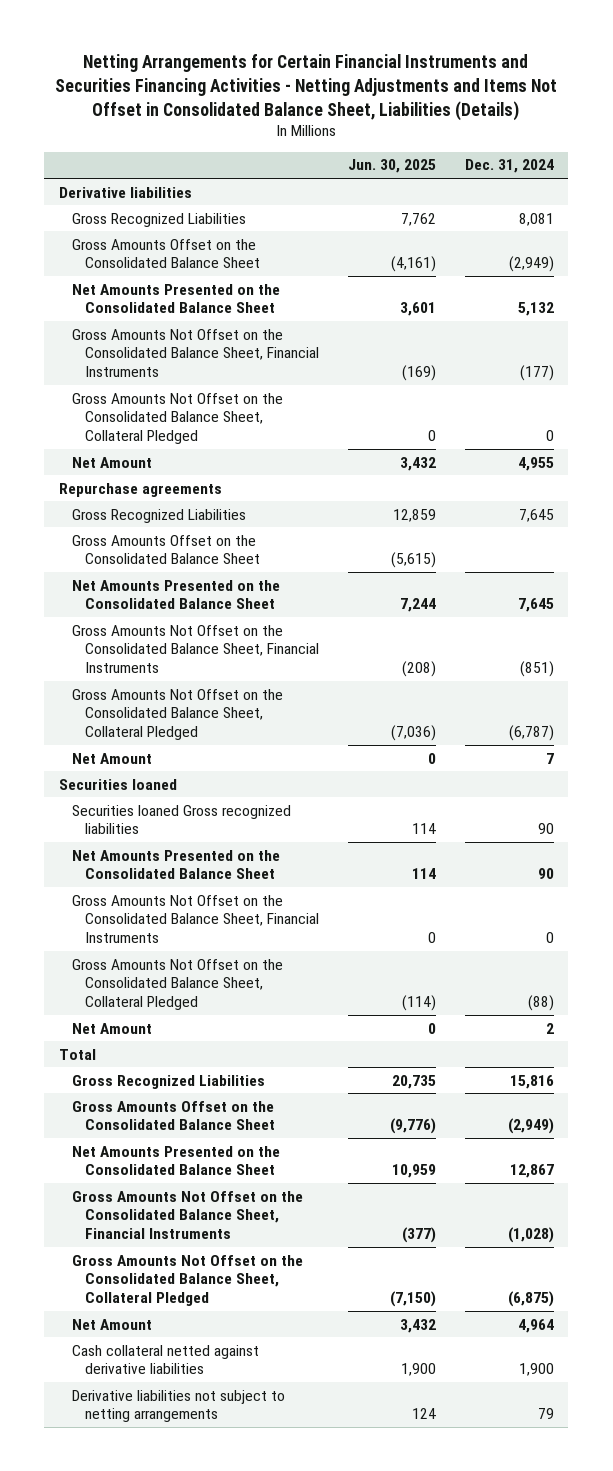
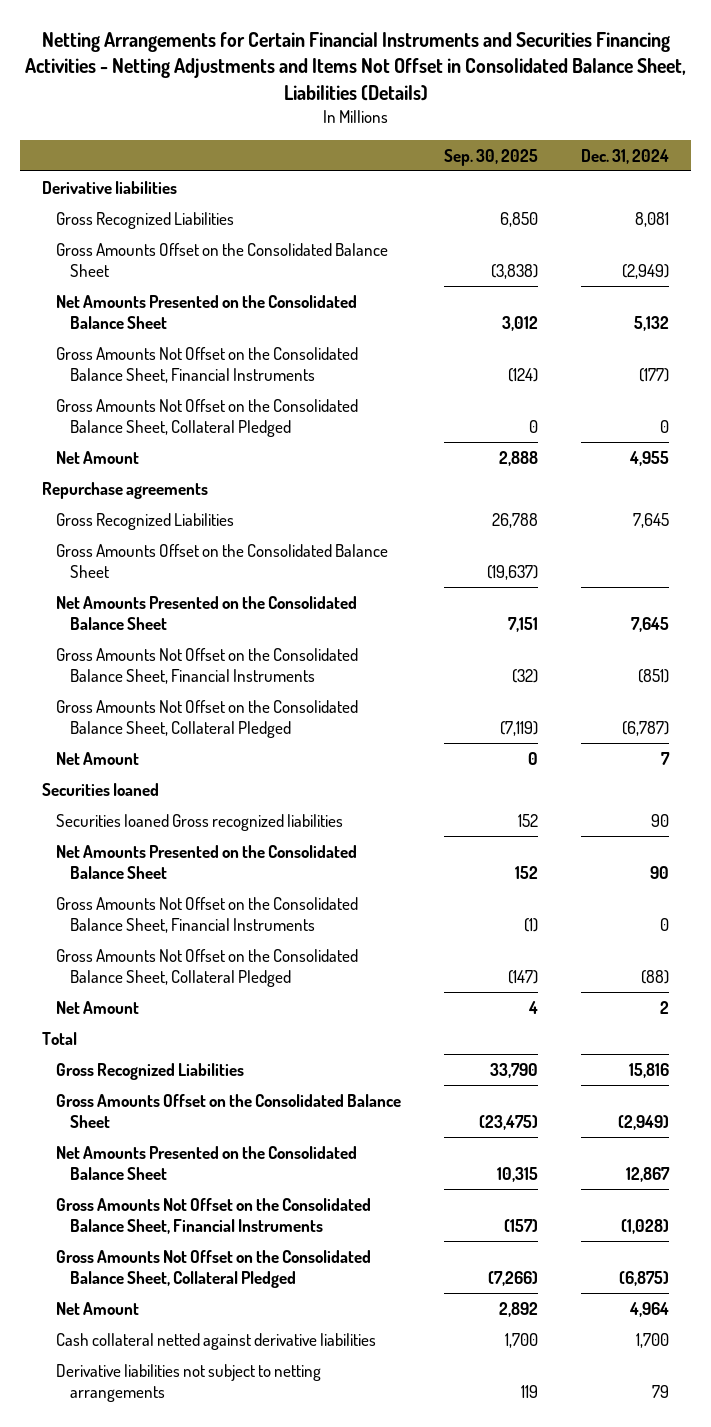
- | Jun. 30, 2025 | Dec. 31, 2024
+ | Sep. 30, 2025 | Dec. 31, 2024
- Cash collateral netted against derivative liabilities | 1,900 | 1,900
+ Cash collateral netted against derivative liabilities | 1,700 | 1,700

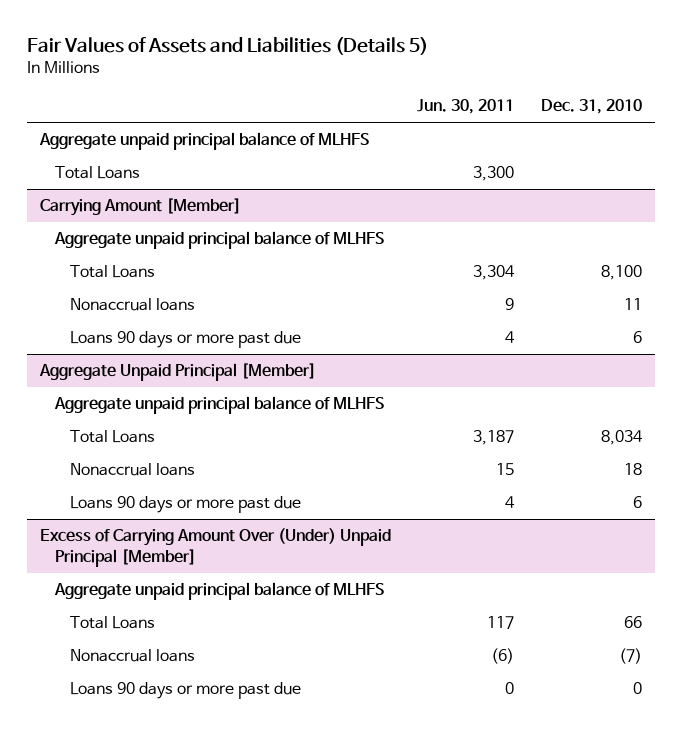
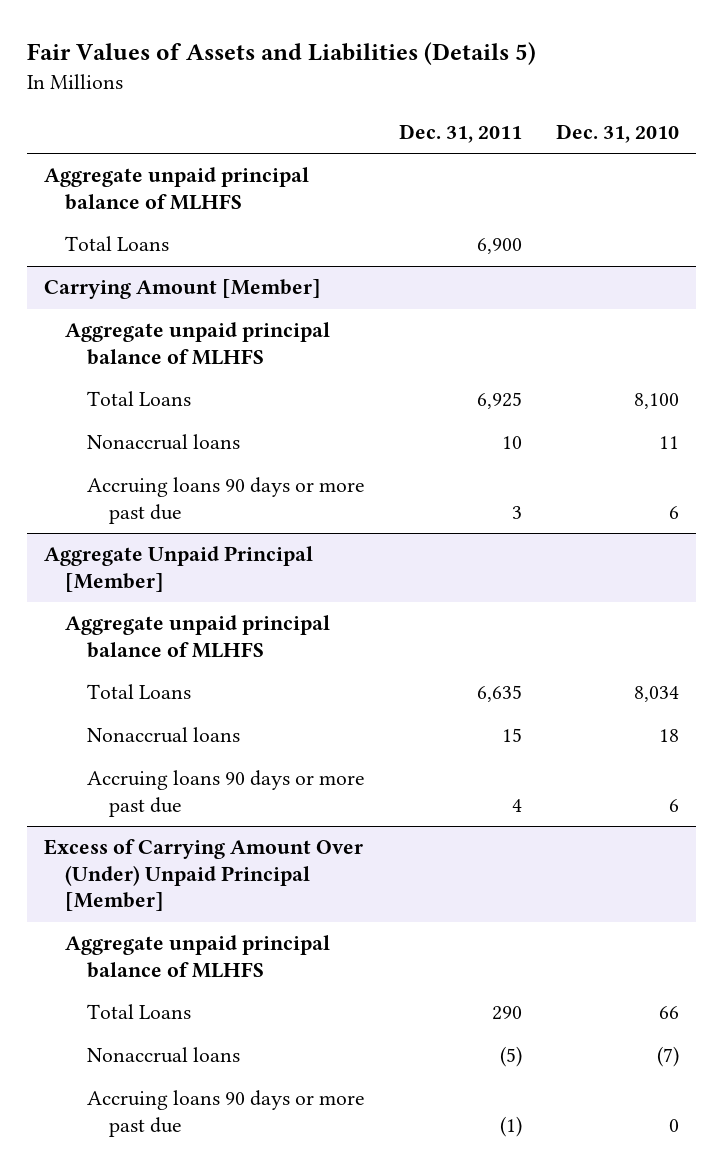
- | Jun. 30, 2011 | Dec. 31, 2010
+ | Dec. 31, 2011 | Dec. 31, 2010
@ Carrying Amount [Member]
- Loans 90 days or more past due | 4 | 6
+ Accruing loans 90 days or more past due | 3 | 6
@ Aggregate Unpaid Principal [Member]
- Loans 90 days or more past due | 4 | 6
+ Accruing loans 90 days or more past due | 4 | 6
@ Excess of Carrying Amount Over (Under) Unpaid Principal [Member]
- Loans 90 days or more past due | 0 | 0
+ Accruing loans 90 days or more past due | (1) | 0

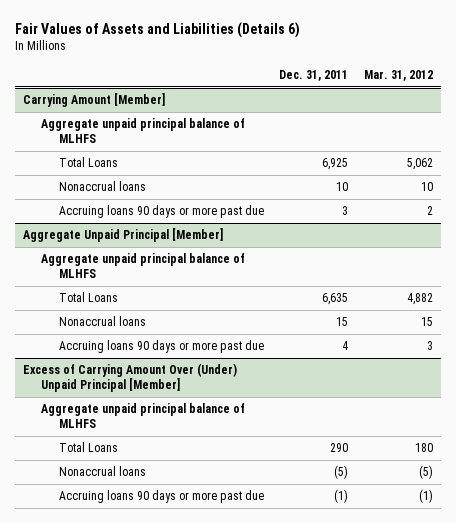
- Fair Values of Assets and Liabilities (Details 5)
+ Fair Values of Assets and Liabilities (Details 6)
- | Dec. 31, 2011 | Dec. 31, 2010
+ | Dec. 31, 2011 | Mar. 31, 2012
- Aggregate unpaid principal balance of MLHFS
- Total Loans | 6,900 |

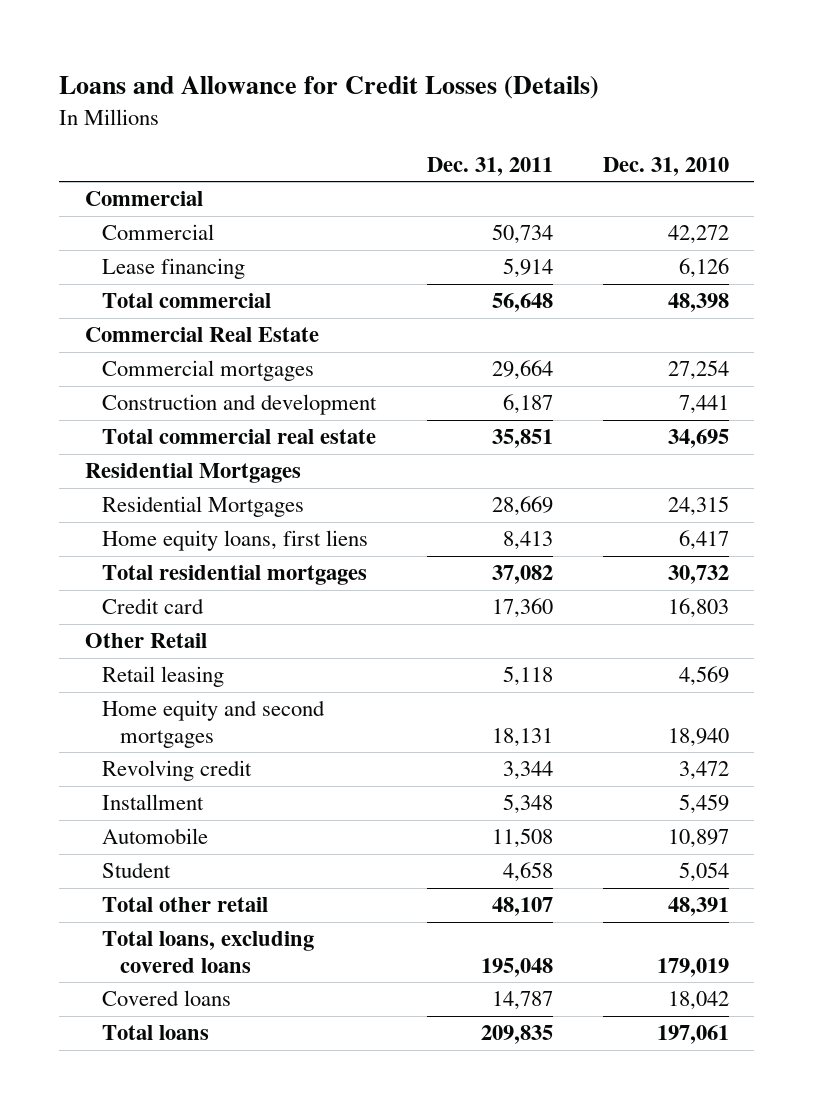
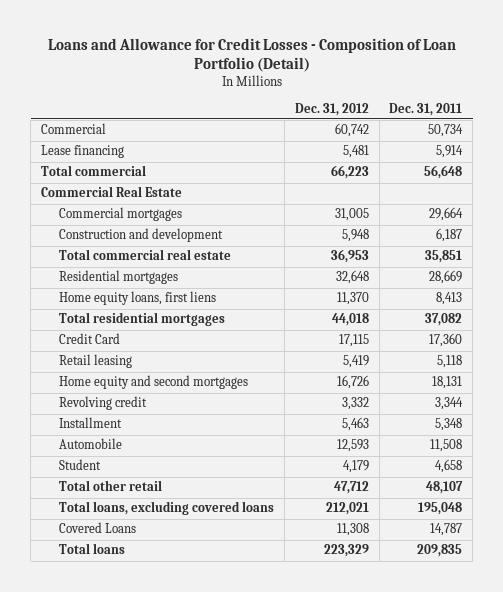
- Loans and Allowance for Credit Losses (Details)
+ Loans and Allowance for Credit Losses - Composition of Loan Portfolio (Detail)
- | Dec. 31, 2011 | Dec. 31, 2010
+ | Dec. 31, 2012 | Dec. 31, 2011
- Commercial
- Residential Mortgages
- Residential Mortgages | 28,669 | 24,315
+ Residential mortgages | 32,648 | 28,669
- Credit card | 17,360 | 16,803
- Other Retail
+ Credit Card | 17,115 | 17,360
- Covered loans | 14,787 | 18,042
+ Covered Loans | 11,308 | 14,787

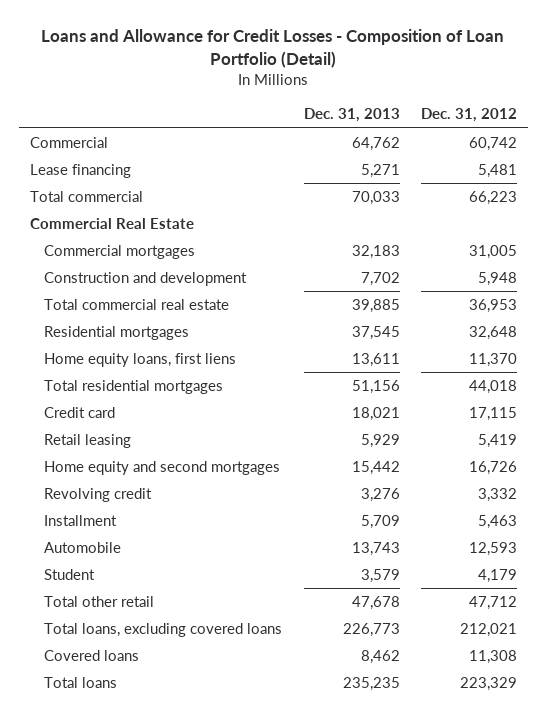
- | Dec. 31, 2012 | Dec. 31, 2011
+ | Dec. 31, 2013 | Dec. 31, 2012
- Credit Card | 17,115 | 17,360
+ Credit card | 18,021 | 17,115
- Covered Loans | 11,308 | 14,787
+ Covered loans | 8,462 | 11,308

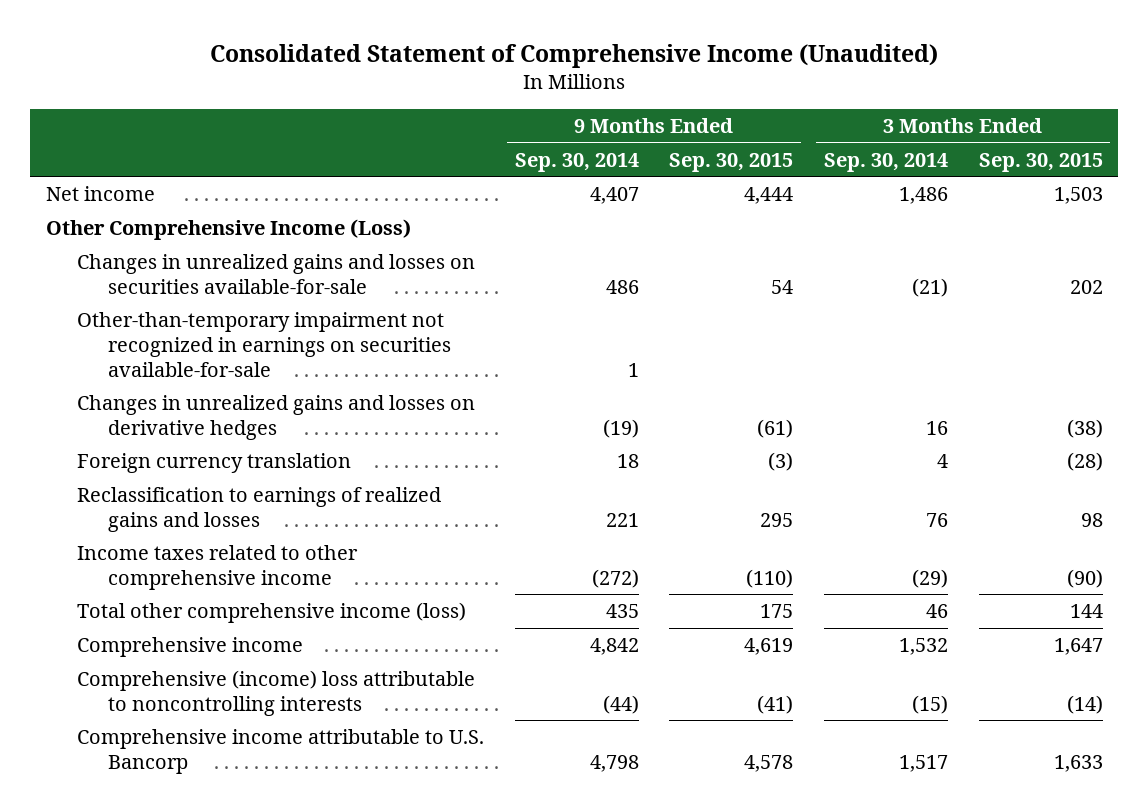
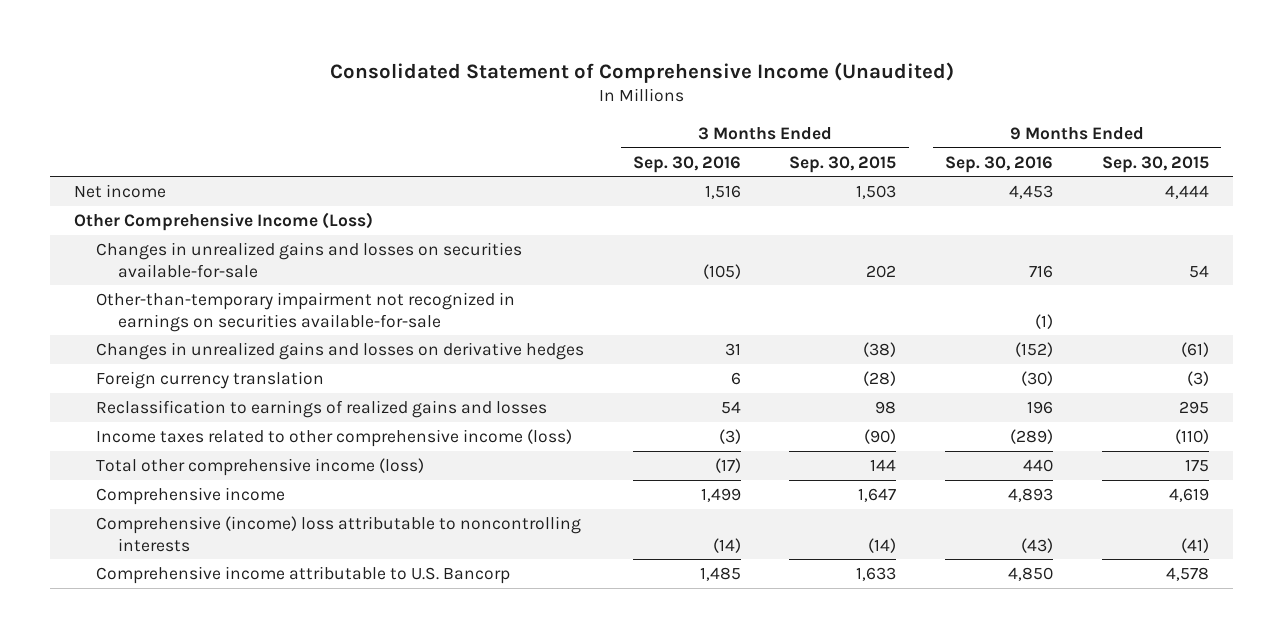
- | 9 Months Ended Sep. 30, 2014 | 9 Months Ended Sep. 30, 2015 | 3 Months Ended Sep. 30, 2014 | 3 Months Ended Sep. 30, 2015
+ | 3 Months Ended Sep. 30, 2016 | 3 Months Ended Sep. 30, 2015 | 9 Months Ended Sep. 30, 2016 | 9 Months Ended Sep. 30, 2015
- Income taxes related to other comprehensive income | (272) | (110) | (29) | (90)
+ Income taxes related to other comprehensive income (loss) | (3) | (90) | (289) | (110)

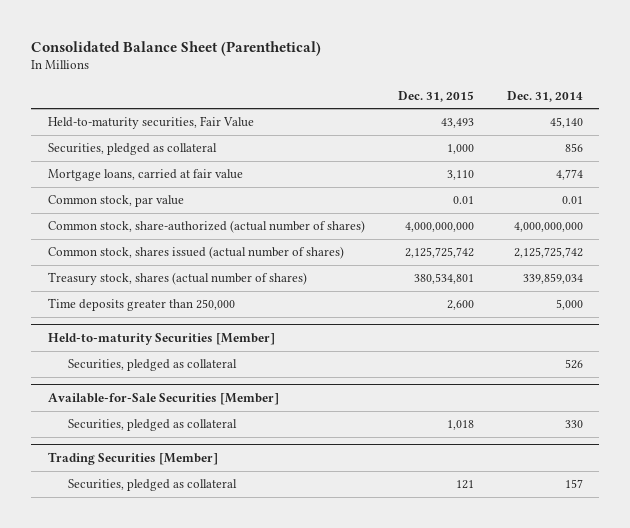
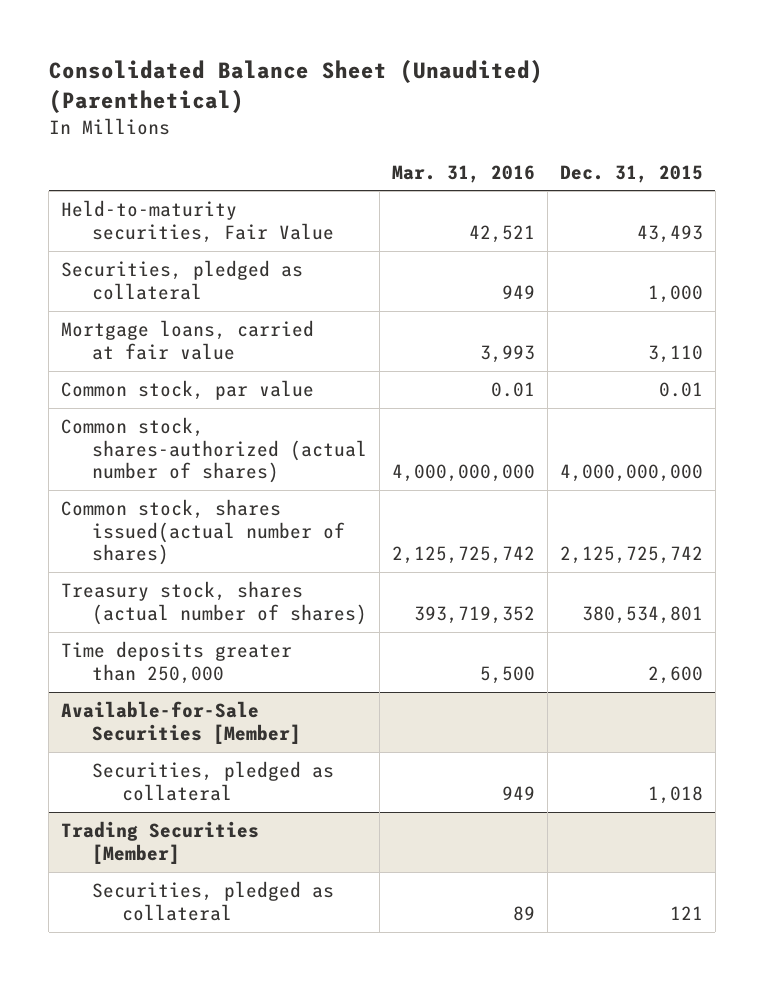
- Consolidated Balance Sheet (Parenthetical)
+ Consolidated Balance Sheet (Unaudited) (Parenthetical)
- | Dec. 31, 2015 | Dec. 31, 2014
+ | Mar. 31, 2016 | Dec. 31, 2015
- Common stock, share-authorized (actual number of shares) | 4,000,000,000 | 4,000,000,000
- Common stock, shares issued (actual number of shares) | 2,125,725,742 | 2,125,725,742
+ Common stock, shares-authorized (actual number of shares) | 4,000,000,000 | 4,000,000,000
+ Common stock, shares issued(actual number of shares) | 2,125,725,742 | 2,125,725,742
- Held-to-maturity Securities [Member]
- Securities, pledged as collateral | | 526

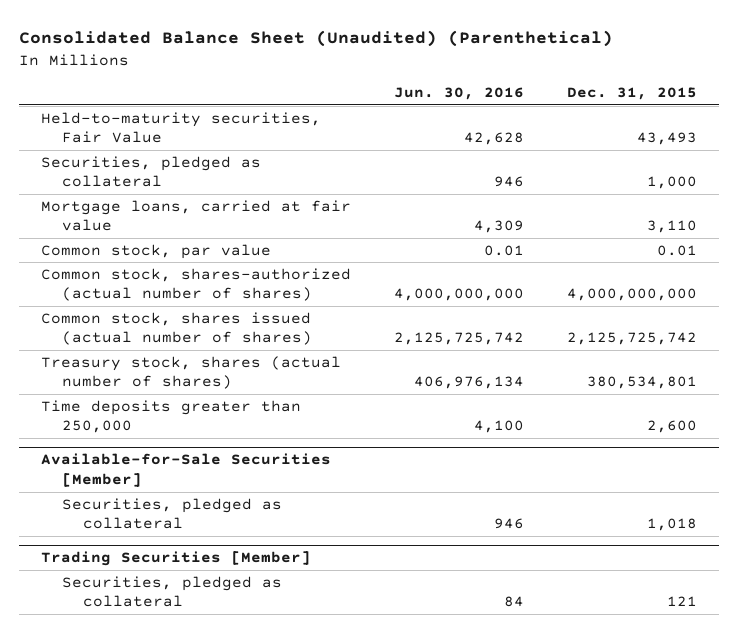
- | Mar. 31, 2016 | Dec. 31, 2015
+ | Jun. 30, 2016 | Dec. 31, 2015
- Common stock, shares issued(actual number of shares) | 2,125,725,742 | 2,125,725,742
+ Common stock, shares issued (actual number of shares) | 2,125,725,742 | 2,125,725,742

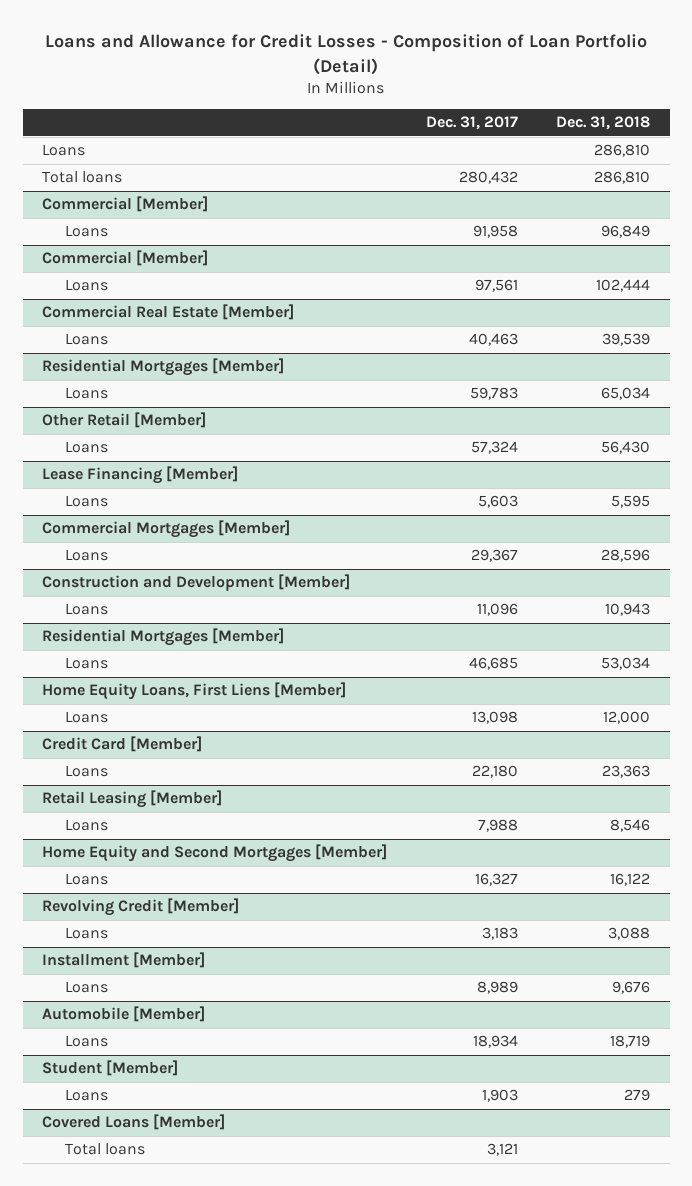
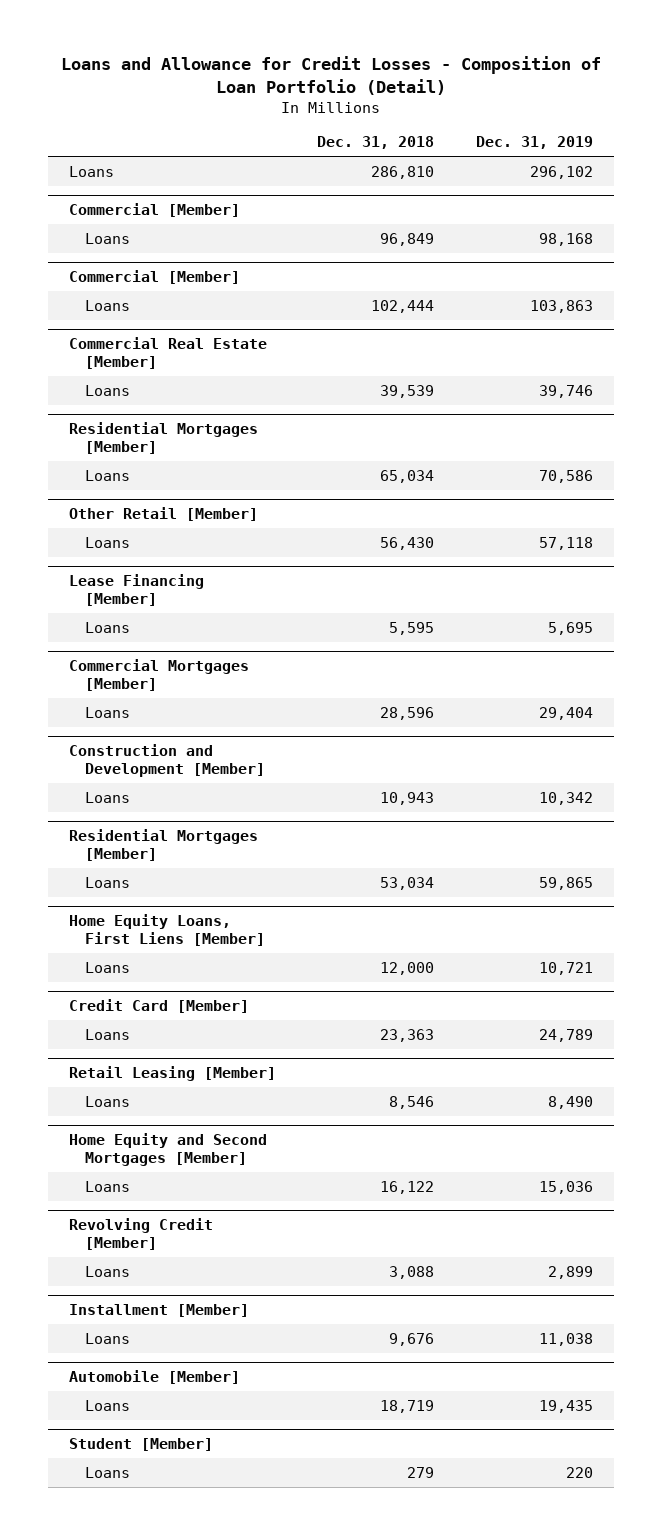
- | Dec. 31, 2017 | Dec. 31, 2018
+ | Dec. 31, 2018 | Dec. 31, 2019
- Total loans | 280,432 | 286,810
- Covered Loans [Member]
- Total loans | 3,121 |

